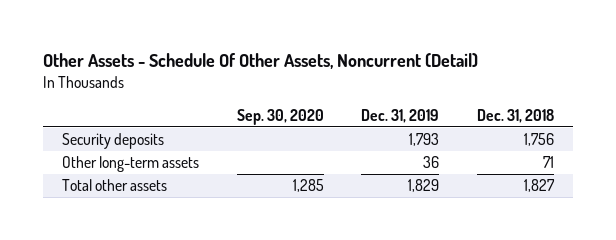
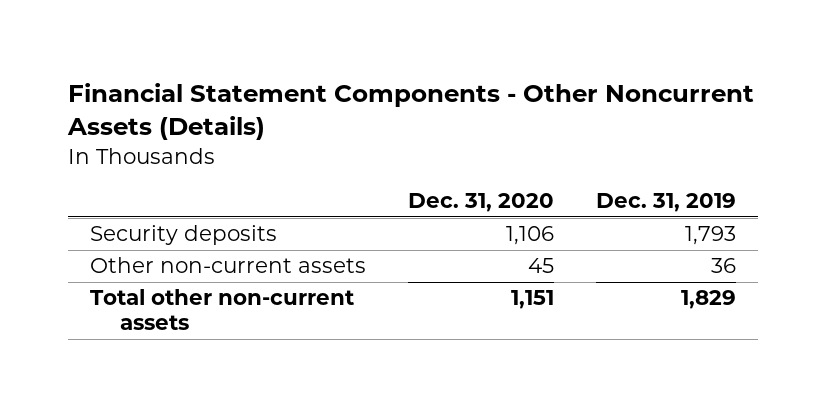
- Other Assets - Schedule Of Other Assets, Noncurrent (Detail)
+ Financial Statement Components - Other Noncurrent Assets (Details)
- | Sep. 30, 2020 | Dec. 31, 2019 | Dec. 31, 2018
+ | Dec. 31, 2020 | Dec. 31, 2019
- Other long-term assets | | 36 | 71
- Total other assets | 1,285 | 1,829 | 1,827
+ Other non-current assets | 45 | 36
+ Total other non-current assets | 1,151 | 1,829

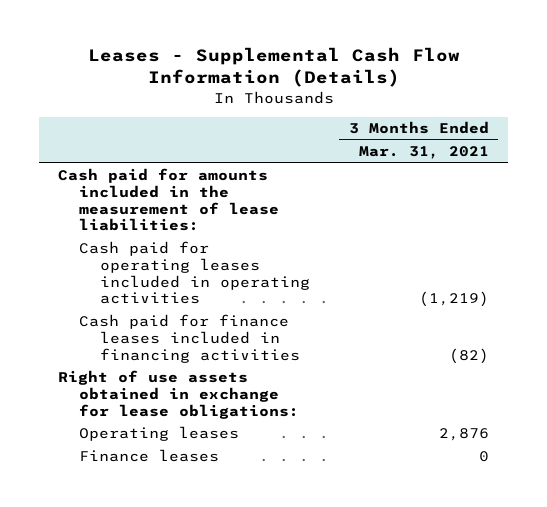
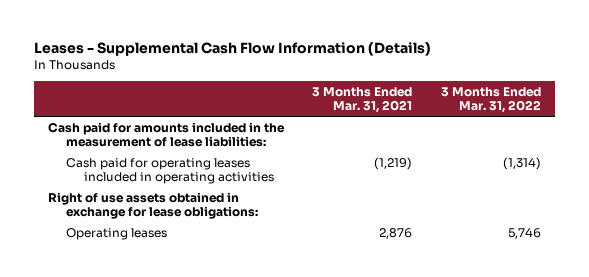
- | 3 Months Ended Mar. 31, 2021
+ | 3 Months Ended Mar. 31, 2021 | 3 Months Ended Mar. 31, 2022
- Cash paid for finance leases included in financing activities | (82)
- Finance leases | 0

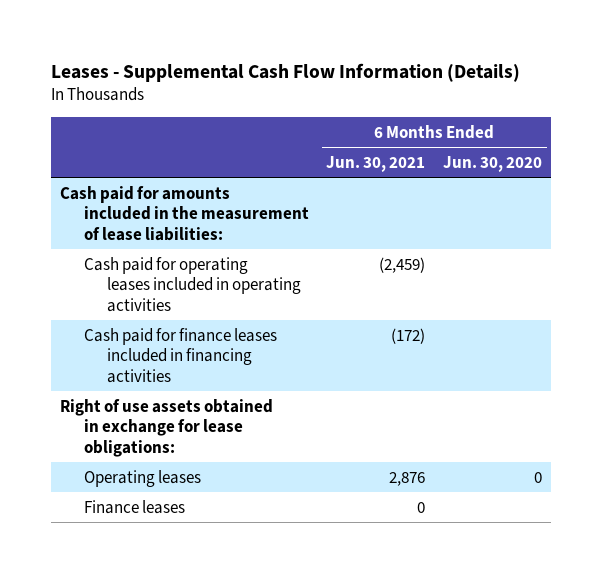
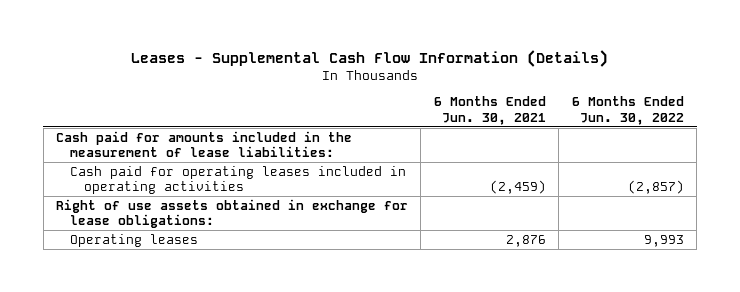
- | 6 Months Ended Jun. 30, 2021 | 6 Months Ended Jun. 30, 2020
+ | 6 Months Ended Jun. 30, 2021 | 6 Months Ended Jun. 30, 2022
- Cash paid for finance leases included in financing activities | (172) |
- Finance leases | 0 |

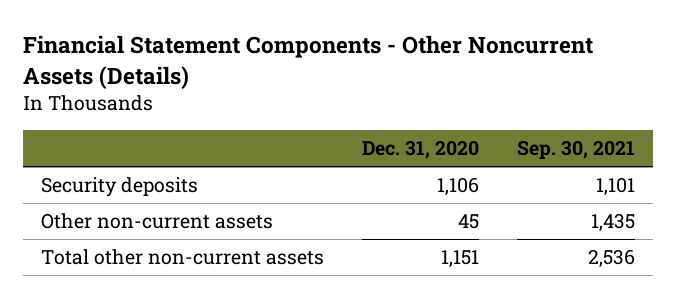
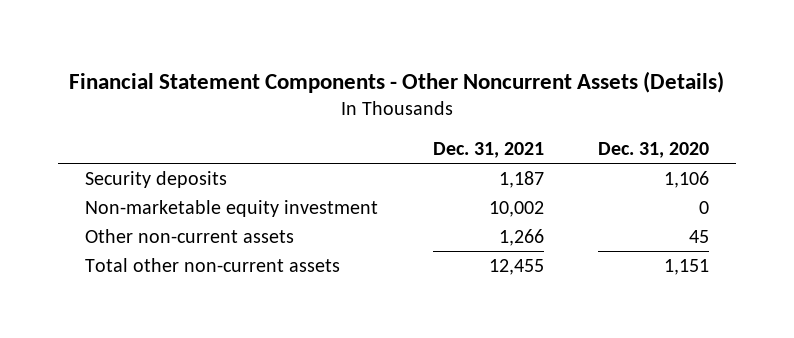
- | Dec. 31, 2020 | Sep. 30, 2021
+ | Dec. 31, 2021 | Dec. 31, 2020
+ Non-marketable equity investment | 10,002 | 0

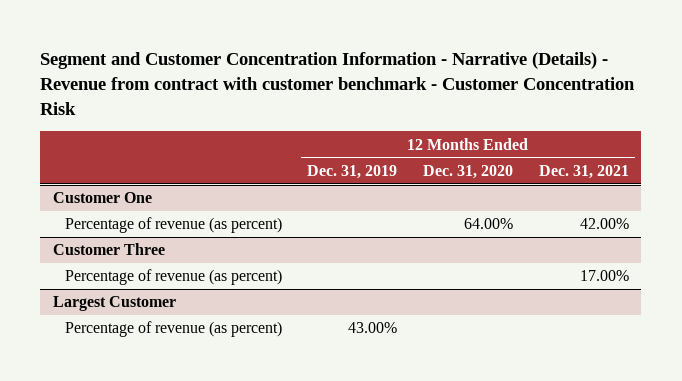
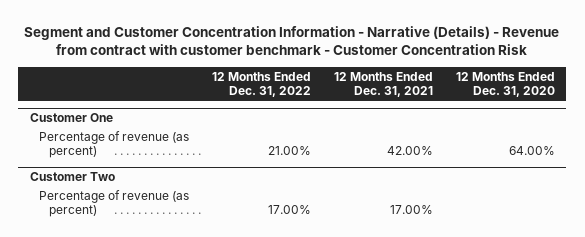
- | 12 Months Ended Dec. 31, 2019 | 12 Months Ended Dec. 31, 2020 | 12 Months Ended Dec. 31, 2021
+ | 12 Months Ended Dec. 31, 2022 | 12 Months Ended Dec. 31, 2021 | 12 Months Ended Dec. 31, 2020
- Customer Three
+ Customer Two
- Largest Customer
- Percentage of revenue (as percent) | 43.00% | |

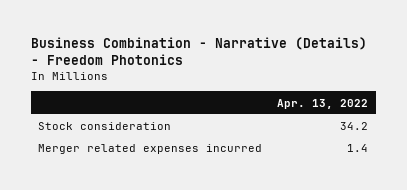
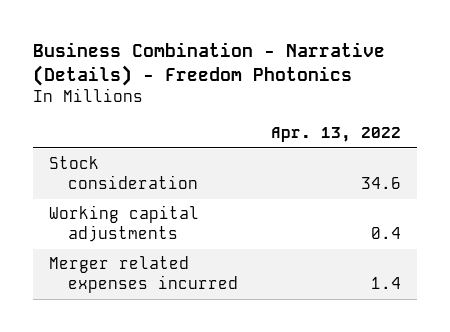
- Stock consideration | 34.2
+ Stock consideration | 34.6
+ Working capital adjustments | 0.4

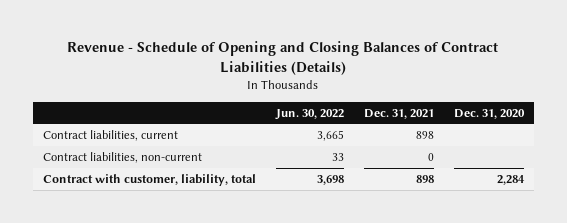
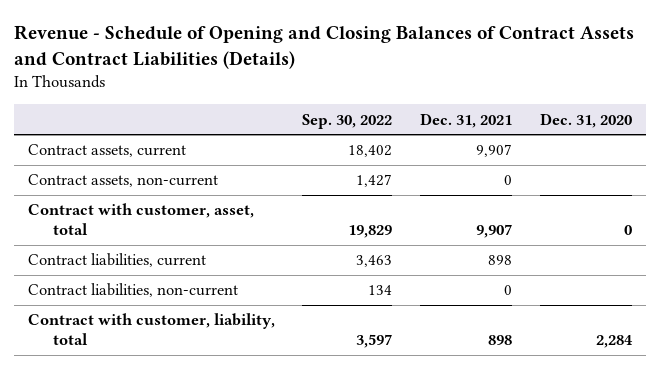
- Revenue - Schedule of Opening and Closing Balances of Contract Liabilities (Details)
+ Revenue - Schedule of Opening and Closing Balances of Contract Assets and Contract Liabilities (Details)
- | Jun. 30, 2022 | Dec. 31, 2021 | Dec. 31, 2020
+ | Sep. 30, 2022 | Dec. 31, 2021 | Dec. 31, 2020
+ Contract assets, current | 18,402 | 9,907 |
+ Contract assets, non-current | 1,427 | 0 |
+ Contract with customer, asset, total | 19,829 | 9,907 | 0

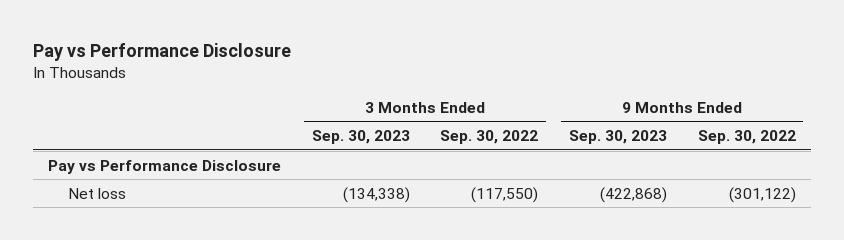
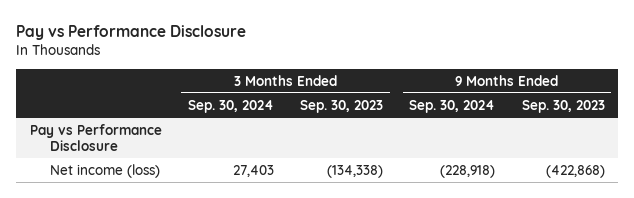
- | 3 Months Ended Sep. 30, 2023 | 3 Months Ended Sep. 30, 2022 | 9 Months Ended Sep. 30, 2023 | 9 Months Ended Sep. 30, 2022
+ | 3 Months Ended Sep. 30, 2024 | 3 Months Ended Sep. 30, 2023 | 9 Months Ended Sep. 30, 2024 | 9 Months Ended Sep. 30, 2023
- Net loss | (134,338) | (117,550) | (422,868) | (301,122)
+ Net income (loss) | 27,403 | (134,338) | (228,918) | (422,868)

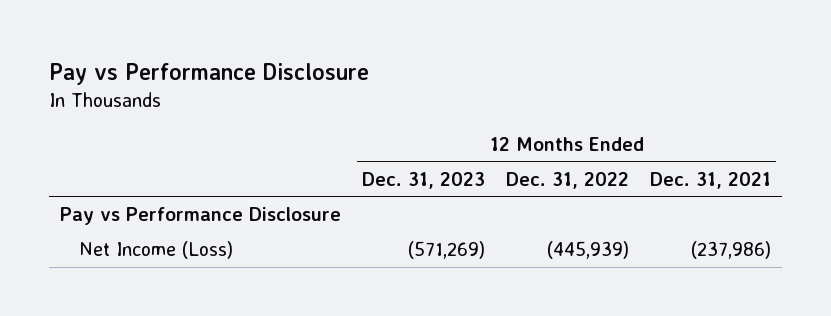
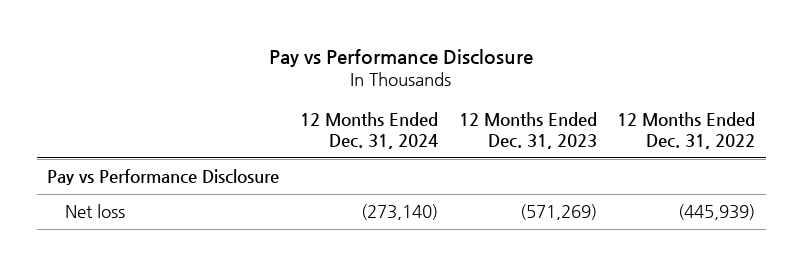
- | 12 Months Ended Dec. 31, 2023 | 12 Months Ended Dec. 31, 2022 | 12 Months Ended Dec. 31, 2021
+ | 12 Months Ended Dec. 31, 2024 | 12 Months Ended Dec. 31, 2023 | 12 Months Ended Dec. 31, 2022
- Net Income (Loss) | (571,269) | (445,939) | (237,986)
+ Net loss | (273,140) | (571,269) | (445,939)

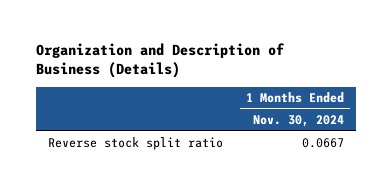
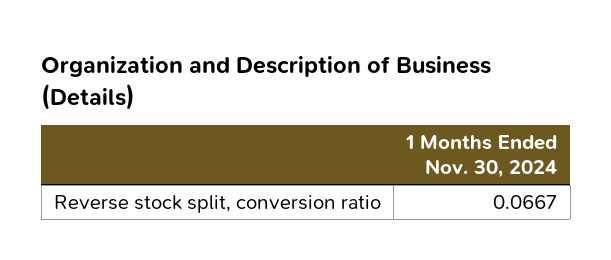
- Reverse stock split ratio | 0.0667
+ Reverse stock split, conversion ratio | 0.0667

